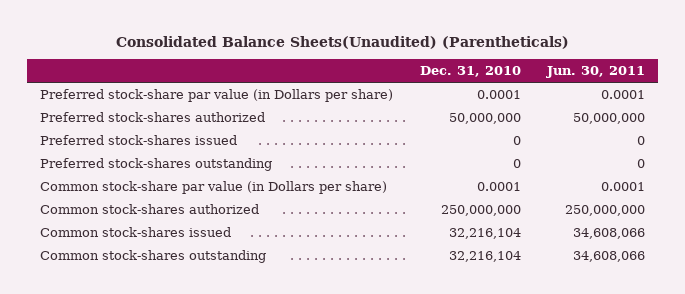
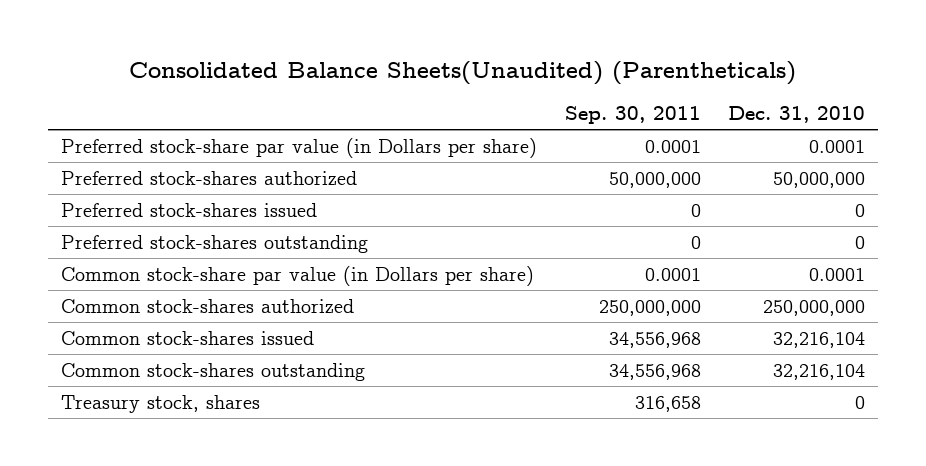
- | Dec. 31, 2010 | Jun. 30, 2011
+ | Sep. 30, 2011 | Dec. 31, 2010
+ Treasury stock, shares | 316,658 | 0

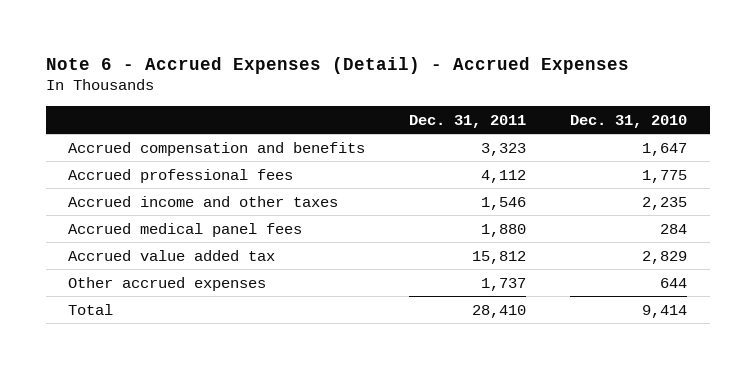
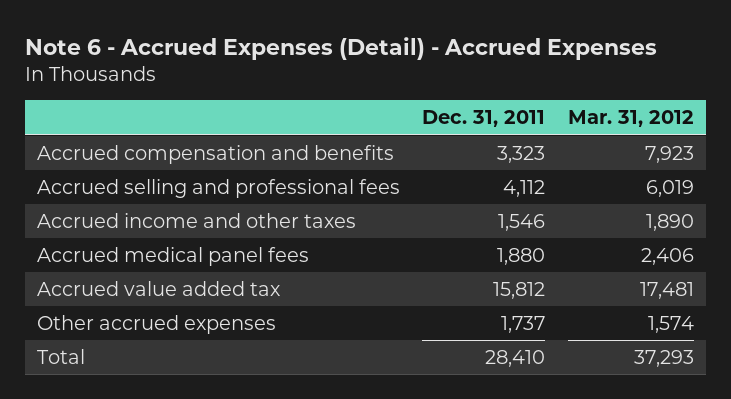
- | Dec. 31, 2011 | Dec. 31, 2010
+ | Dec. 31, 2011 | Mar. 31, 2012
- Accrued professional fees | 4,112 | 1,775
+ Accrued selling and professional fees | 4,112 | 6,019

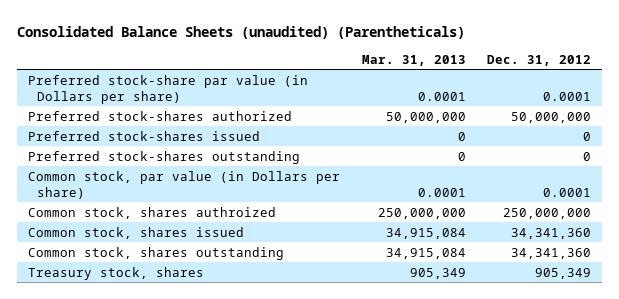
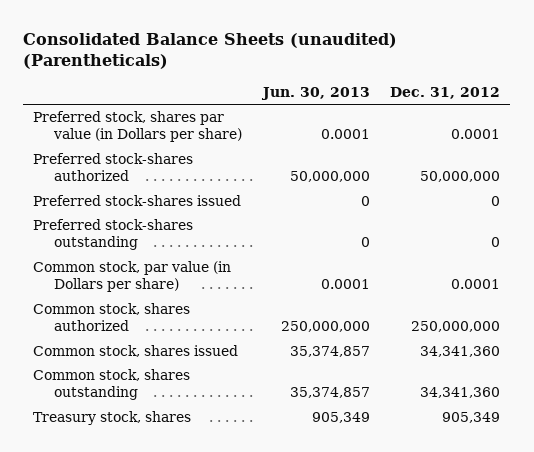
- | Mar. 31, 2013 | Dec. 31, 2012
+ | Jun. 30, 2013 | Dec. 31, 2012
- Preferred stock-share par value (in Dollars per share) | 0.0001 | 0.0001
+ Preferred stock, shares par value (in Dollars per share) | 0.0001 | 0.0001
- Common stock, shares authroized | 250,000,000 | 250,000,000
+ Common stock, shares authorized | 250,000,000 | 250,000,000

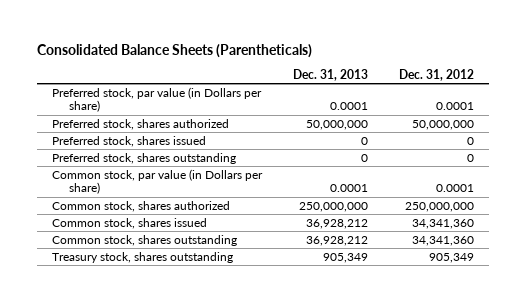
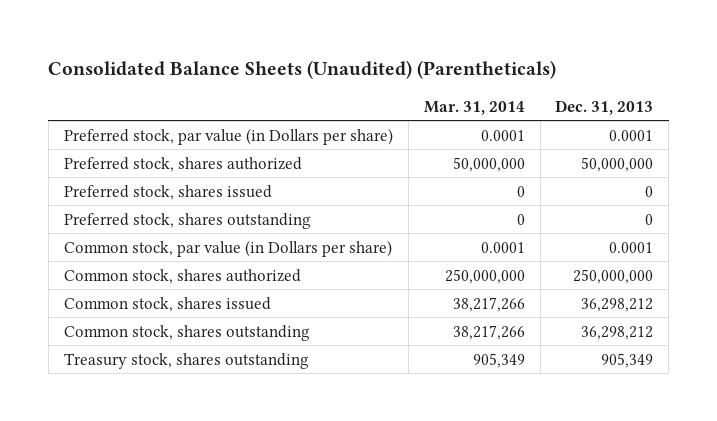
- Consolidated Balance Sheets (Parentheticals)
+ Consolidated Balance Sheets (Unaudited) (Parentheticals)
- | Dec. 31, 2013 | Dec. 31, 2012
+ | Mar. 31, 2014 | Dec. 31, 2013
- Common stock, shares issued | 36,928,212 | 34,341,360
- Common stock, shares outstanding | 36,928,212 | 34,341,360
+ Common stock, shares issued | 38,217,266 | 36,298,212
+ Common stock, shares outstanding | 38,217,266 | 36,298,212

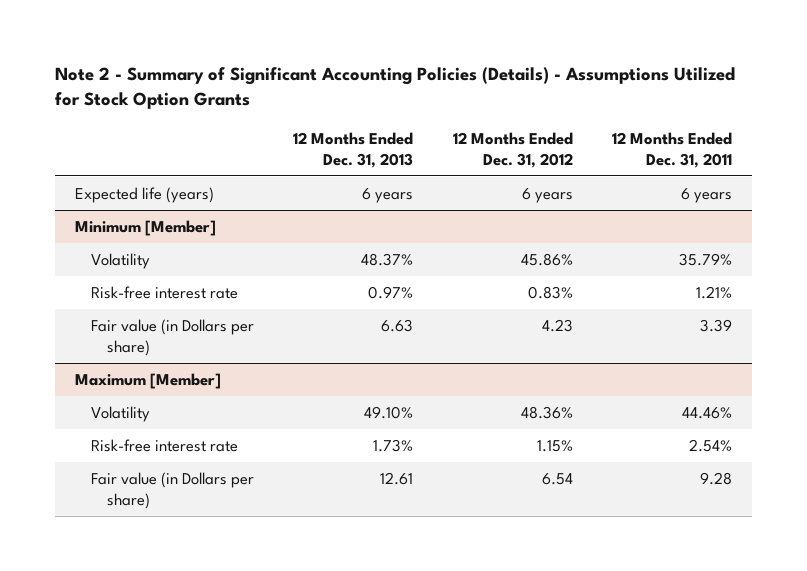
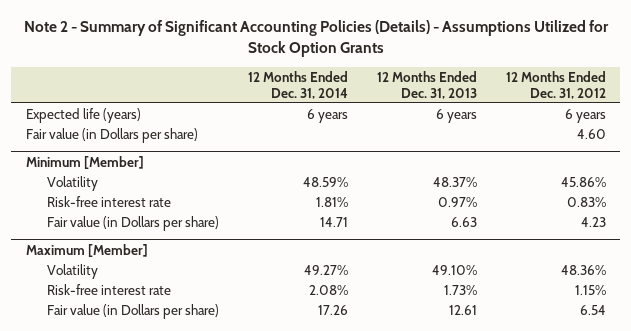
- | 12 Months Ended Dec. 31, 2013 | 12 Months Ended Dec. 31, 2012 | 12 Months Ended Dec. 31, 2011
+ | 12 Months Ended Dec. 31, 2014 | 12 Months Ended Dec. 31, 2013 | 12 Months Ended Dec. 31, 2012
+ Fair value (in Dollars per share) | | | 4.60

